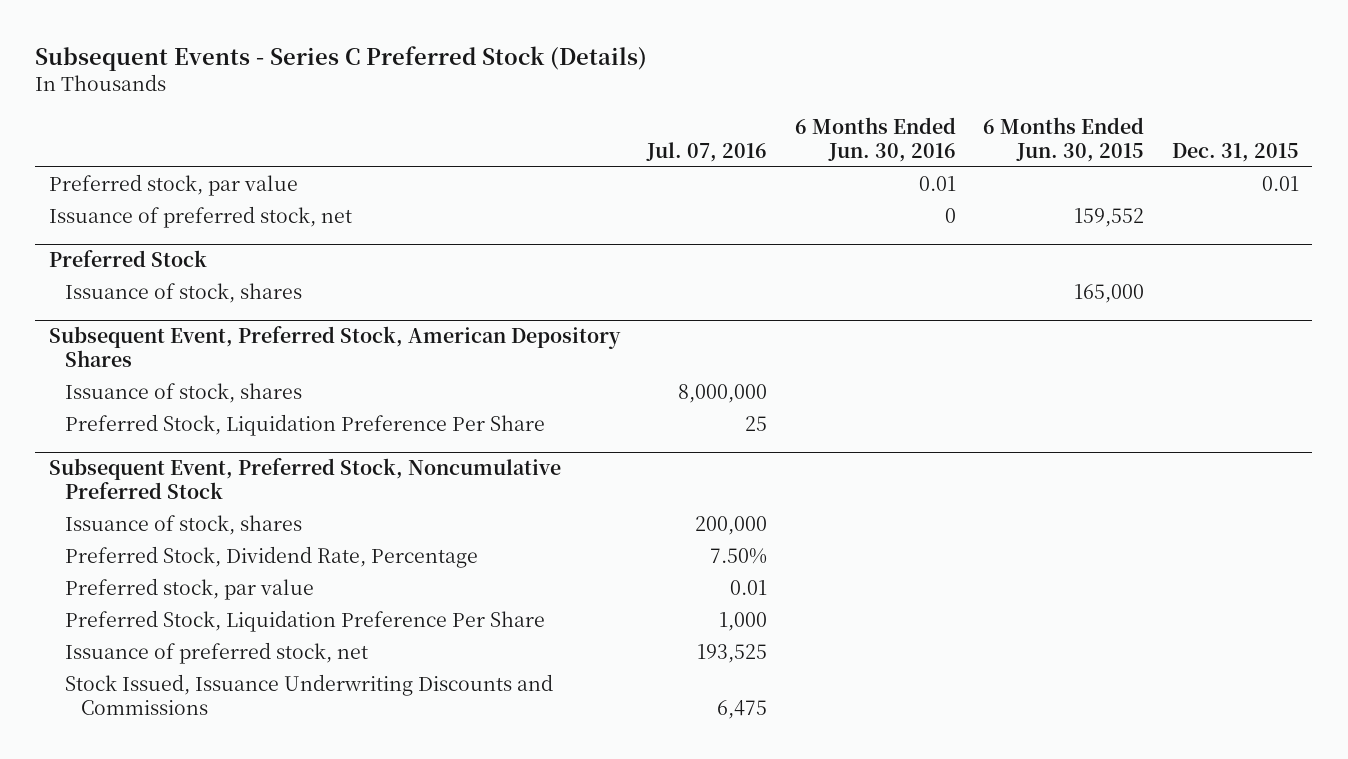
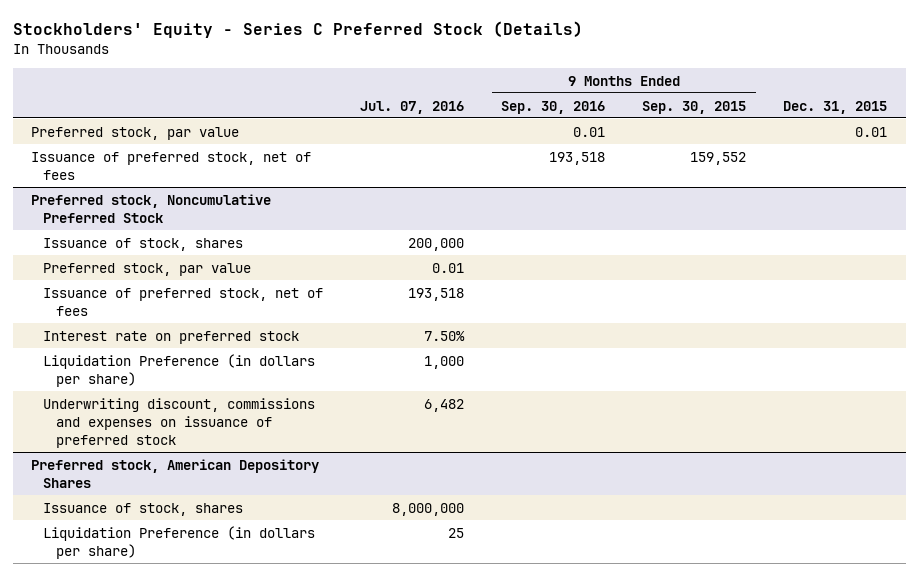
- Subsequent Events - Series C Preferred Stock (Details)
+ Stockholders' Equity - Series C Preferred Stock (Details)
- | Jul. 07, 2016 | 6 Months Ended Jun. 30, 2016 | 6 Months Ended Jun. 30, 2015 | Dec. 31, 2015
+ | Jul. 07, 2016 | 9 Months Ended Sep. 30, 2016 | 9 Months Ended Sep. 30, 2015 | Dec. 31, 2015
- Issuance of preferred stock, net | | 0 | 159,552 |
- Preferred Stock
- Issuance of stock, shares | | | 165,000 |
- Subsequent Event, Preferred Stock, American Depository Shares
- Issuance of stock, shares | 8,000,000 | | |
- Preferred Stock, Liquidation Preference Per Share | 25 | | |
- Subsequent Event, Preferred Stock, Noncumulative Preferred Stock
+ Issuance of preferred stock, net of fees | | 193,518 | 159,552 |
+ Preferred stock, Noncumulative Preferred Stock
- Preferred Stock, Dividend Rate, Percentage | 7.50% | | |
- Preferred Stock, Liquidation Preference Per Share | 1,000 | | |
- Issuance of preferred stock, net | 193,525 | | |
- Stock Issued, Issuance Underwriting Discounts and Commissions | 6,475 | | |
+ Issuance of preferred stock, net of fees | 193,518 | | |
+ Interest rate on preferred stock | 7.50% | | |
+ Liquidation Preference (in dollars per share) | 1,000 | | |
+ Underwriting discount, commissions and expenses on issuance of preferred stock | 6,482 | | |
+ Preferred stock, American Depository Shares
+ Issuance of stock, shares | 8,000,000 | | |
+ Liquidation Preference (in dollars per share) | 25 | | |

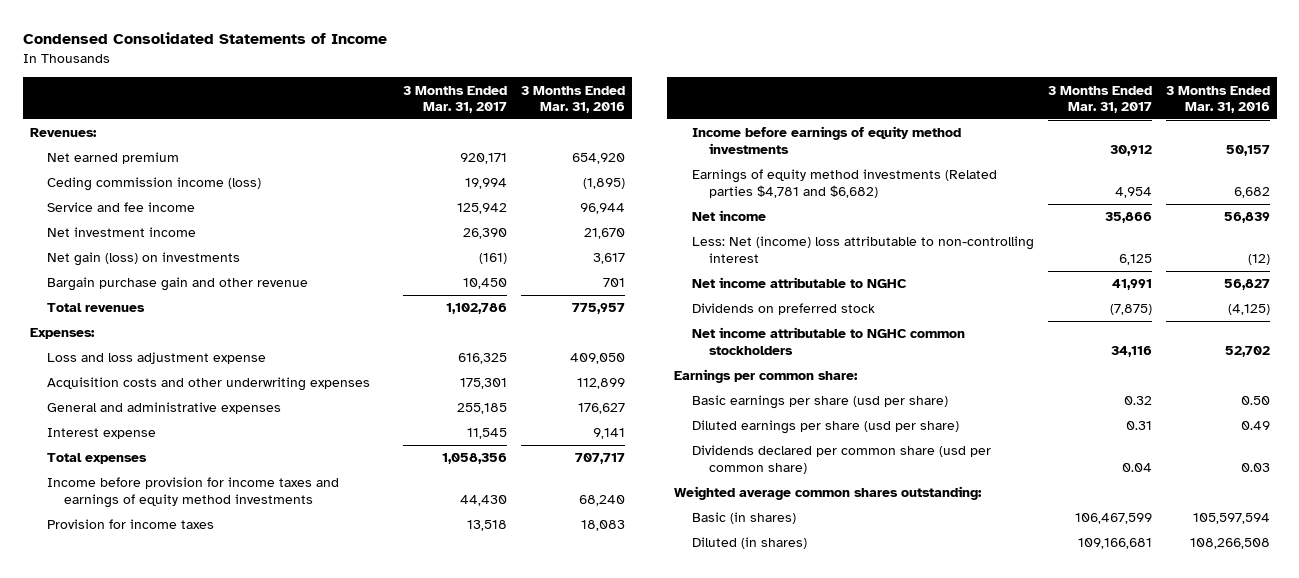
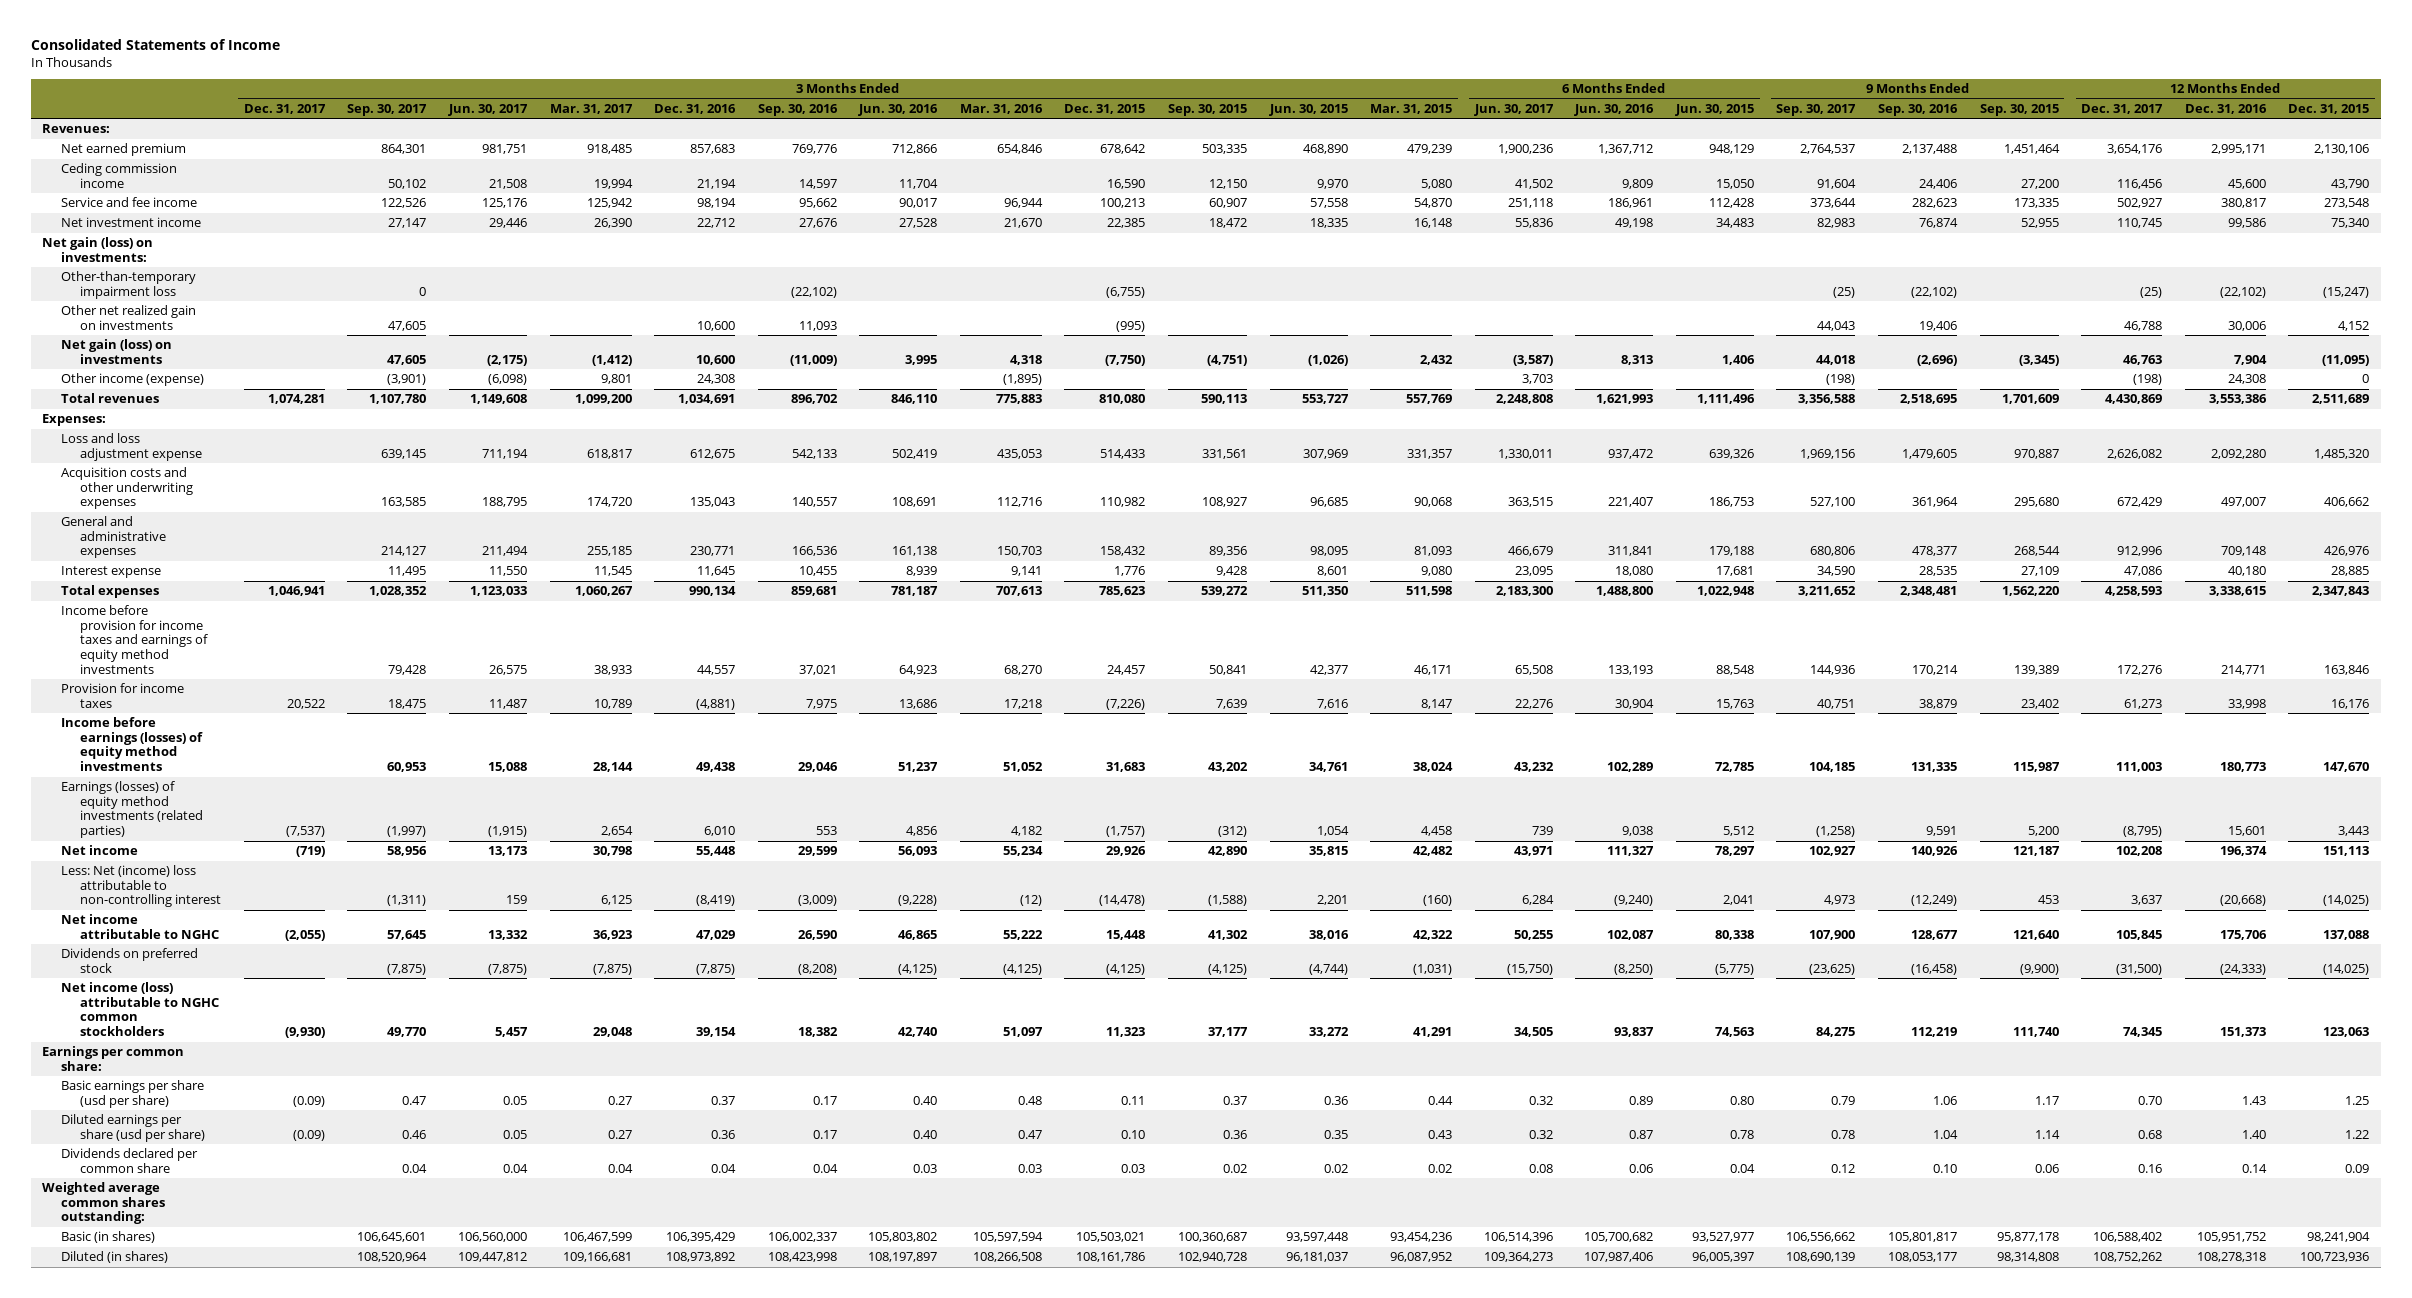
- Condensed Consolidated Statements of Income
+ Consolidated Statements of Income
- | 3 Months Ended Mar. 31, 2017 | 3 Months Ended Mar. 31, 2016
+ | 3 Months Ended Dec. 31, 2017 | 3 Months Ended Sep. 30, 2017 | 3 Months Ended Jun. 30, 2017 | 3 Months Ended Mar. 31, 2017 | 3 Months Ended Dec. 31, 2016 | 3 Months Ended Sep. 30, 2016 | 3 Months Ended Jun. 30, 2016 | 3 Months Ended Mar. 31, 2016 | 3 Months Ended Dec. 31, 2015 | 3 Months Ended Sep. 30, 2015 | 3 Months Ended Jun. 30, 2015 | 3 Months Ended Mar. 31, 2015 | 6 Months Ended Jun. 30, 2017 | 6 Months Ended Jun. 30, 2016 | 6 Months Ended Jun. 30, 2015 | 9 Months Ended Sep. 30, 2017 | 9 Months Ended Sep. 30, 2016 | 9 Months Ended Sep. 30, 2015 | 12 Months Ended Dec. 31, 2017 | 12 Months Ended Dec. 31, 2016 | 12 Months Ended Dec. 31, 2015
- Net earned premium | 920,171 | 654,920
- Ceding commission income (loss) | 19,994 | (1,895)
+ Net earned premium | | 864,301 | 981,751 | 918,485 | 857,683 | 769,776 | 712,866 | 654,846 | 678,642 | 503,335 | 468,890 | 479,239 | 1,900,236 | 1,367,712 | 948,129 | 2,764,537 | 2,137,488 | 1,451,464 | 3,654,176 | 2,995,171 | 2,130,106
+ Ceding commission income | | 50,102 | 21,508 | 19,994 | 21,194 | 14,597 | 11,704 | | 16,590 | 12,150 | 9,970 | 5,080 | 41,502 | 9,809 | 15,050 | 91,604 | 24,406 | 27,200 | 116,456 | 45,600 | 43,790
- Net gain (loss) on investments | (161) | 3,617
- Bargain purchase gain and other revenue | 10,450 | 701
- Total revenues | 1,102,786 | 775,957
+ Net gain (loss) on investments:
+ Other-than-temporary impairment loss | | 0 | | | | (22,102) | | | (6,755) | | | | | | | (25) | (22,102) | | (25) | (22,102) | (15,247)
+ Other net realized gain on investments | | 47,605 | | | 10,600 | 11,093 | | | (995) | | | | | | | 44,043 | 19,406 | | 46,788 | 30,006 | 4,152
+ Net gain (loss) on investments | | 47,605 | (2,175) | (1,412) | 10,600 | (11,009) | 3,995 | 4,318 | (7,750) | (4,751) | (1,026) | 2,432 | (3,587) | 8,313 | 1,406 | 44,018 | (2,696) | (3,345) | 46,763 | 7,904 | (11,095)
+ Other income (expense) | | (3,901) | (6,098) | 9,801 | 24,308 | | | (1,895) | | | | | 3,703 | | | (198) | | | (198) | 24,308 | 0
+ Total revenues | 1,074,281 | 1,107,780 | 1,149,608 | 1,099,200 | 1,034,691 | 896,702 | 846,110 | 775,883 | 810,080 | 590,113 | 553,727 | 557,769 | 2,248,808 | 1,621,993 | 1,111,496 | 3,356,588 | 2,518,695 | 1,701,609 | 4,430,869 | 3,553,386 | 2,511,689
- Loss and loss adjustment expense | 616,325 | 409,050
- Acquisition costs and other underwriting expenses | 175,301 | 112,899
- General and administrative expenses | 255,185 | 176,627
+ Loss and loss adjustment expense | | 639,145 | 711,194 | 618,817 | 612,675 | 542,133 | 502,419 | 435,053 | 514,433 | 331,561 | 307,969 | 331,357 | 1,330,011 | 937,472 | 639,326 | 1,969,156 | 1,479,605 | 970,887 | 2,626,082 | 2,092,280 | 1,485,320
+ Acquisition costs and other underwriting expenses | | 163,585 | 188,795 | 174,720 | 135,043 | 140,557 | 108,691 | 112,716 | 110,982 | 108,927 | 96,685 | 90,068 | 363,515 | 221,407 | 186,753 | 527,100 | 361,964 | 295,680 | 672,429 | 497,007 | 406,662
+ General and administrative expenses | | 214,127 | 211,494 | 255,185 | 230,771 | 166,536 | 161,138 | 150,703 | 158,432 | 89,356 | 98,095 | 81,093 | 466,679 | 311,841 | 179,188 | 680,806 | 478,377 | 268,544 | 912,996 | 709,148 | 426,976
- Total expenses | 1,058,356 | 707,717
- Income before provision for income taxes and earnings of equity method investments | 44,430 | 68,240
- Provision for income taxes | 13,518 | 18,083
- Income before earnings of equity method investments | 30,912 | 50,157
- Earnings of equity method investments (Related parties $4,781 and $6,682) | 4,954 | 6,682
- Net income | 35,866 | 56,839
+ Total expenses | 1,046,941 | 1,028,352 | 1,123,033 | 1,060,267 | 990,134 | 859,681 | 781,187 | 707,613 | 785,623 | 539,272 | 511,350 | 511,598 | 2,183,300 | 1,488,800 | 1,022,948 | 3,211,652 | 2,348,481 | 1,562,220 | 4,258,593 | 3,338,615 | 2,347,843
+ Income before provision for income taxes and earnings of equity method investments | | 79,428 | 26,575 | 38,933 | 44,557 | 37,021 | 64,923 | 68,270 | 24,457 | 50,841 | 42,377 | 46,171 | 65,508 | 133,193 | 88,548 | 144,936 | 170,214 | 139,389 | 172,276 | 214,771 | 163,846
+ Provision for income taxes | 20,522 | 18,475 | 11,487 | 10,789 | (4,881) | 7,975 | 13,686 | 17,218 | (7,226) | 7,639 | 7,616 | 8,147 | 22,276 | 30,904 | 15,763 | 40,751 | 38,879 | 23,402 | 61,273 | 33,998 | 16,176
+ Income before earnings (losses) of equity method investments | | 60,953 | 15,088 | 28,144 | 49,438 | 29,046 | 51,237 | 51,052 | 31,683 | 43,202 | 34,761 | 38,024 | 43,232 | 102,289 | 72,785 | 104,185 | 131,335 | 115,987 | 111,003 | 180,773 | 147,670
+ Earnings (losses) of equity method investments (related parties) | (7,537) | (1,997) | (1,915) | 2,654 | 6,010 | 553 | 4,856 | 4,182 | (1,757) | (312) | 1,054 | 4,458 | 739 | 9,038 | 5,512 | (1,258) | 9,591 | 5,200 | (8,795) | 15,601 | 3,443
+ Net income | (719) | 58,956 | 13,173 | 30,798 | 55,448 | 29,599 | 56,093 | 55,234 | 29,926 | 42,890 | 35,815 | 42,482 | 43,971 | 111,327 | 78,297 | 102,927 | 140,926 | 121,187 | 102,208 | 196,374 | 151,113
- Net income attributable to NGHC | 41,991 | 56,827
+ Net income attributable to NGHC | (2,055) | 57,645 | 13,332 | 36,923 | 47,029 | 26,590 | 46,865 | 55,222 | 15,448 | 41,302 | 38,016 | 42,322 | 50,255 | 102,087 | 80,338 | 107,900 | 128,677 | 121,640 | 105,845 | 175,706 | 137,088
- Net income attributable to NGHC common stockholders | 34,116 | 52,702
+ Net income (loss) attributable to NGHC common stockholders | (9,930) | 49,770 | 5,457 | 29,048 | 39,154 | 18,382 | 42,740 | 51,097 | 11,323 | 37,177 | 33,272 | 41,291 | 34,505 | 93,837 | 74,563 | 84,275 | 112,219 | 111,740 | 74,345 | 151,373 | 123,063
- Basic earnings per share (usd per share) | 0.32 | 0.50
- Diluted earnings per share (usd per share) | 0.31 | 0.49
- Dividends declared per common share (usd per common share) | 0.04 | 0.03
+ Basic earnings per share (usd per share) | (0.09) | 0.47 | 0.05 | 0.27 | 0.37 | 0.17 | 0.40 | 0.48 | 0.11 | 0.37 | 0.36 | 0.44 | 0.32 | 0.89 | 0.80 | 0.79 | 1.06 | 1.17 | 0.70 | 1.43 | 1.25
+ Diluted earnings per share (usd per share) | (0.09) | 0.46 | 0.05 | 0.27 | 0.36 | 0.17 | 0.40 | 0.47 | 0.10 | 0.36 | 0.35 | 0.43 | 0.32 | 0.87 | 0.78 | 0.78 | 1.04 | 1.14 | 0.68 | 1.40 | 1.22
+ Dividends declared per common share | | 0.04 | 0.04 | 0.04 | 0.04 | 0.04 | 0.03 | 0.03 | 0.03 | 0.02 | 0.02 | 0.02 | 0.08 | 0.06 | 0.04 | 0.12 | 0.10 | 0.06 | 0.16 | 0.14 | 0.09

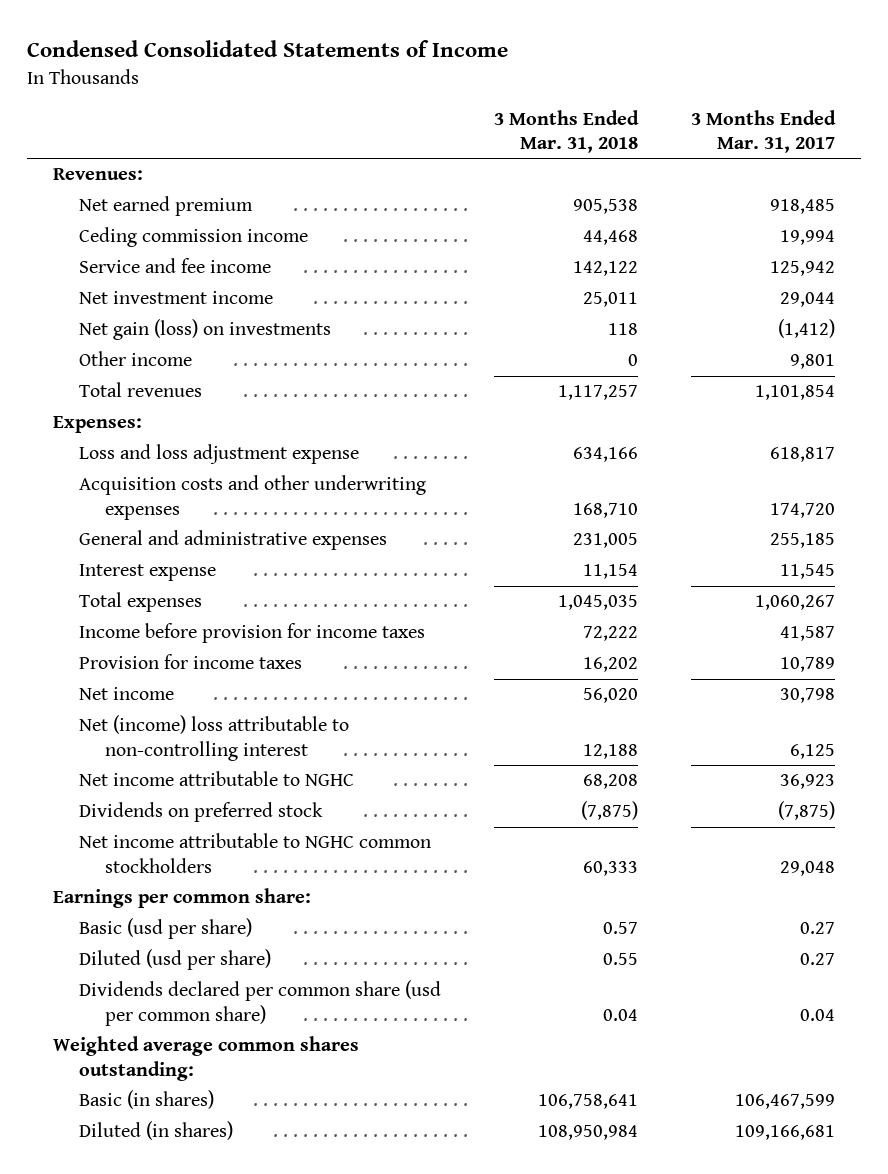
- Consolidated Statements of Income
+ Condensed Consolidated Statements of Income
- | 3 Months Ended Dec. 31, 2017 | 3 Months Ended Sep. 30, 2017 | 3 Months Ended Jun. 30, 2017 | 3 Months Ended Mar. 31, 2017 | 3 Months Ended Dec. 31, 2016 | 3 Months Ended Sep. 30, 2016 | 3 Months Ended Jun. 30, 2016 | 3 Months Ended Mar. 31, 2016 | 3 Months Ended Dec. 31, 2015 | 3 Months Ended Sep. 30, 2015 | 3 Months Ended Jun. 30, 2015 | 3 Months Ended Mar. 31, 2015 | 6 Months Ended Jun. 30, 2017 | 6 Months Ended Jun. 30, 2016 | 6 Months Ended Jun. 30, 2015 | 9 Months Ended Sep. 30, 2017 | 9 Months Ended Sep. 30, 2016 | 9 Months Ended Sep. 30, 2015 | 12 Months Ended Dec. 31, 2017 | 12 Months Ended Dec. 31, 2016 | 12 Months Ended Dec. 31, 2015
+ | 3 Months Ended Mar. 31, 2018 | 3 Months Ended Mar. 31, 2017
- Net investment income | | 27,147 | 29,446 | 26,390 | 22,712 | 27,676 | 27,528 | 21,670 | 22,385 | 18,472 | 18,335 | 16,148 | 55,836 | 49,198 | 34,483 | 82,983 | 76,874 | 52,955 | 110,745 | 99,586 | 75,340
- Net gain (loss) on investments:
- Other-than-temporary impairment loss | | 0 | | | | (22,102) | | | (6,755) | | | | | | | (25) | (22,102) | | (25) | (22,102) | (15,247)
- Other net realized gain on investments | | 47,605 | | | 10,600 | 11,093 | | | (995) | | | | | | | 44,043 | 19,406 | | 46,788 | 30,006 | 4,152
+ Net investment income | 25,011 | 29,044
- Other income (expense) | | (3,901) | (6,098) | 9,801 | 24,308 | | | (1,895) | | | | | 3,703 | | | (198) | | | (198) | 24,308 | 0
- Total revenues | 1,074,281 | 1,107,780 | 1,149,608 | 1,099,200 | 1,034,691 | 896,702 | 846,110 | 775,883 | 810,080 | 590,113 | 553,727 | 557,769 | 2,248,808 | 1,621,993 | 1,111,496 | 3,356,588 | 2,518,695 | 1,701,609 | 4,430,869 | 3,553,386 | 2,511,689
+ Other income | 0 | 9,801
+ Total revenues | 1,117,257 | 1,101,854
- Income before provision for income taxes and earnings of equity method investments | | 79,428 | 26,575 | 38,933 | 44,557 | 37,021 | 64,923 | 68,270 | 24,457 | 50,841 | 42,377 | 46,171 | 65,508 | 133,193 | 88,548 | 144,936 | 170,214 | 139,389 | 172,276 | 214,771 | 163,846
+ Income before provision for income taxes | 72,222 | 41,587
- Income before earnings (losses) of equity method investments | | 60,953 | 15,088 | 28,144 | 49,438 | 29,046 | 51,237 | 51,052 | 31,683 | 43,202 | 34,761 | 38,024 | 43,232 | 102,289 | 72,785 | 104,185 | 131,335 | 115,987 | 111,003 | 180,773 | 147,670
- Earnings (losses) of equity method investments (related parties) | (7,537) | (1,997) | (1,915) | 2,654 | 6,010 | 553 | 4,856 | 4,182 | (1,757) | (312) | 1,054 | 4,458 | 739 | 9,038 | 5,512 | (1,258) | 9,591 | 5,200 | (8,795) | 15,601 | 3,443
- Less: Net (income) loss attributable to non-controlling interest | | (1,311) | 159 | 6,125 | (8,419) | (3,009) | (9,228) | (12) | (14,478) | (1,588) | 2,201 | (160) | 6,284 | (9,240) | 2,041 | 4,973 | (12,249) | 453 | 3,637 | (20,668) | (14,025)
+ Net (income) loss attributable to non-controlling interest | 12,188 | 6,125
- Net income (loss) attributable to NGHC common stockholders | (9,930) | 49,770 | 5,457 | 29,048 | 39,154 | 18,382 | 42,740 | 51,097 | 11,323 | 37,177 | 33,272 | 41,291 | 34,505 | 93,837 | 74,563 | 84,275 | 112,219 | 111,740 | 74,345 | 151,373 | 123,063
+ Net income attributable to NGHC common stockholders | 60,333 | 29,048
- Basic earnings per share (usd per share) | (0.09) | 0.47 | 0.05 | 0.27 | 0.37 | 0.17 | 0.40 | 0.48 | 0.11 | 0.37 | 0.36 | 0.44 | 0.32 | 0.89 | 0.80 | 0.79 | 1.06 | 1.17 | 0.70 | 1.43 | 1.25
- Diluted earnings per share (usd per share) | (0.09) | 0.46 | 0.05 | 0.27 | 0.36 | 0.17 | 0.40 | 0.47 | 0.10 | 0.36 | 0.35 | 0.43 | 0.32 | 0.87 | 0.78 | 0.78 | 1.04 | 1.14 | 0.68 | 1.40 | 1.22
- Dividends declared per common share | | 0.04 | 0.04 | 0.04 | 0.04 | 0.04 | 0.03 | 0.03 | 0.03 | 0.02 | 0.02 | 0.02 | 0.08 | 0.06 | 0.04 | 0.12 | 0.10 | 0.06 | 0.16 | 0.14 | 0.09
+ Basic (usd per share) | 0.57 | 0.27
+ Diluted (usd per share) | 0.55 | 0.27
+ Dividends declared per common share (usd per common share) | 0.04 | 0.04

